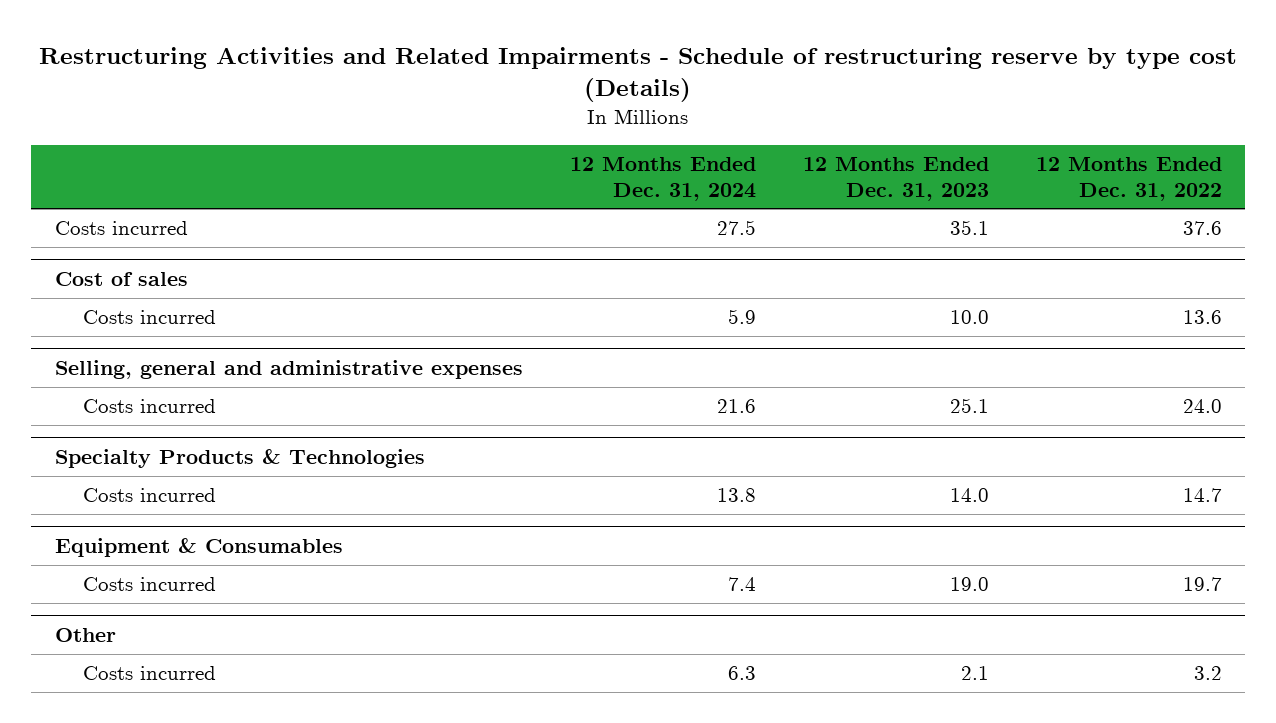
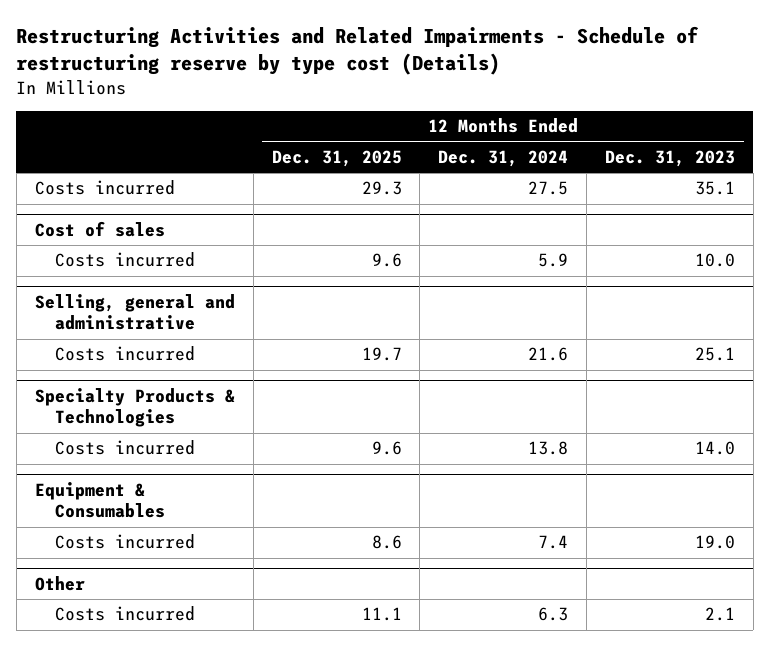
- | 12 Months Ended Dec. 31, 2024 | 12 Months Ended Dec. 31, 2023 | 12 Months Ended Dec. 31, 2022
+ | 12 Months Ended Dec. 31, 2025 | 12 Months Ended Dec. 31, 2024 | 12 Months Ended Dec. 31, 2023
- Selling, general and administrative expenses
+ Selling, general and administrative

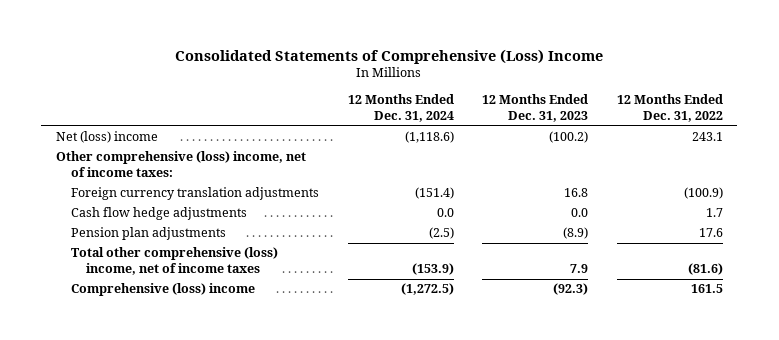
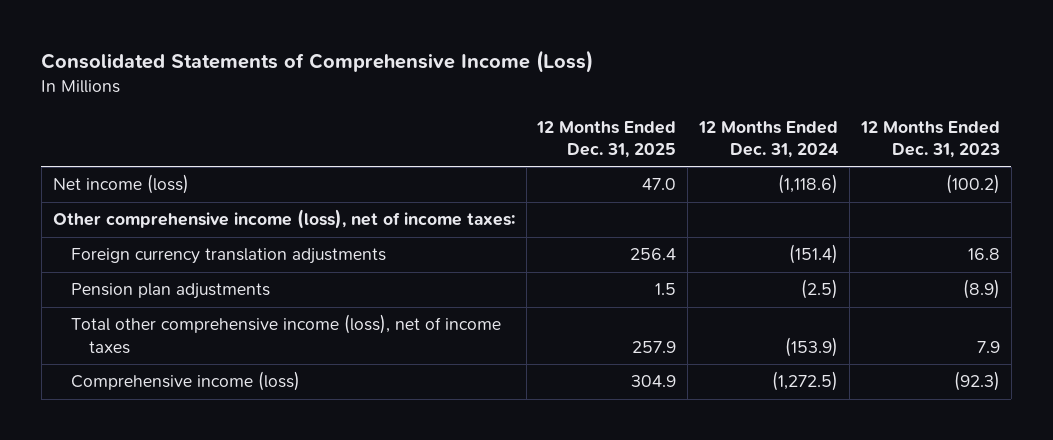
- Consolidated Statements of Comprehensive (Loss) Income
+ Consolidated Statements of Comprehensive Income (Loss)
- | 12 Months Ended Dec. 31, 2024 | 12 Months Ended Dec. 31, 2023 | 12 Months Ended Dec. 31, 2022
+ | 12 Months Ended Dec. 31, 2025 | 12 Months Ended Dec. 31, 2024 | 12 Months Ended Dec. 31, 2023
- Net (loss) income | (1,118.6) | (100.2) | 243.1
- Other comprehensive (loss) income, net of income taxes:
+ Net income (loss) | 47.0 | (1,118.6) | (100.2)
+ Other comprehensive income (loss), net of income taxes:
- Cash flow hedge adjustments | 0.0 | 0.0 | 1.7
- Total other comprehensive (loss) income, net of income taxes | (153.9) | 7.9 | (81.6)
- Comprehensive (loss) income | (1,272.5) | (92.3) | 161.5
+ Total other comprehensive income (loss), net of income taxes | 257.9 | (153.9) | 7.9
+ Comprehensive income (loss) | 304.9 | (1,272.5) | (92.3)

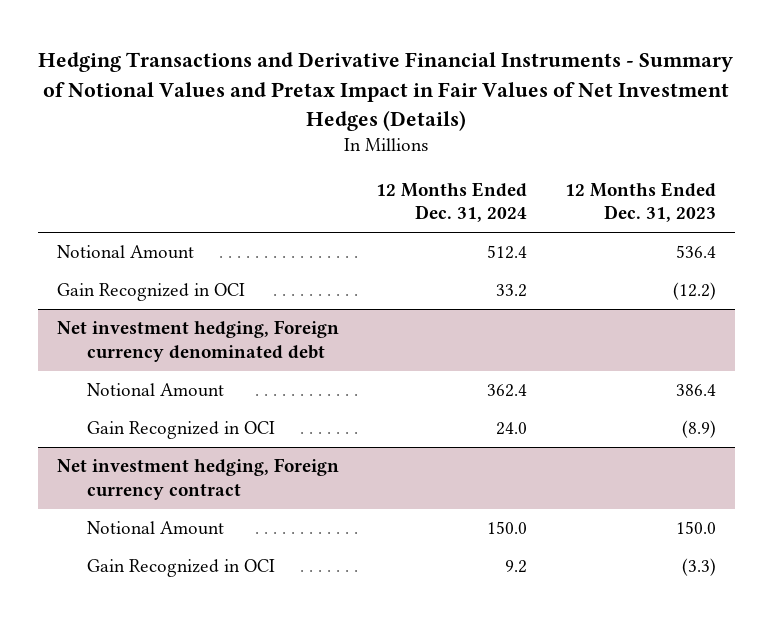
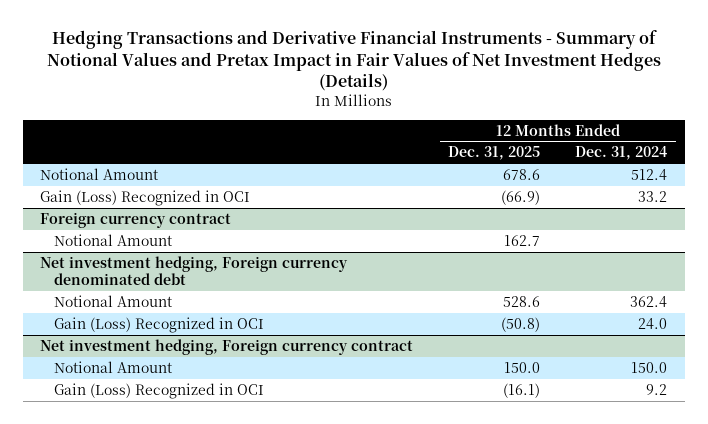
- | 12 Months Ended Dec. 31, 2024 | 12 Months Ended Dec. 31, 2023
+ | 12 Months Ended Dec. 31, 2025 | 12 Months Ended Dec. 31, 2024
- Gain Recognized in OCI | 33.2 | (12.2)
+ Gain (Loss) Recognized in OCI | (66.9) | 33.2
+ Foreign currency contract
+ Notional Amount | 162.7 |
@ Net investment hedging, Foreign currency denominated debt
- Gain Recognized in OCI | 24.0 | (8.9)
+ Gain (Loss) Recognized in OCI | (50.8) | 24.0
@ Net investment hedging, Foreign currency contract
- Gain Recognized in OCI | 9.2 | (3.3)
+ Gain (Loss) Recognized in OCI | (16.1) | 9.2

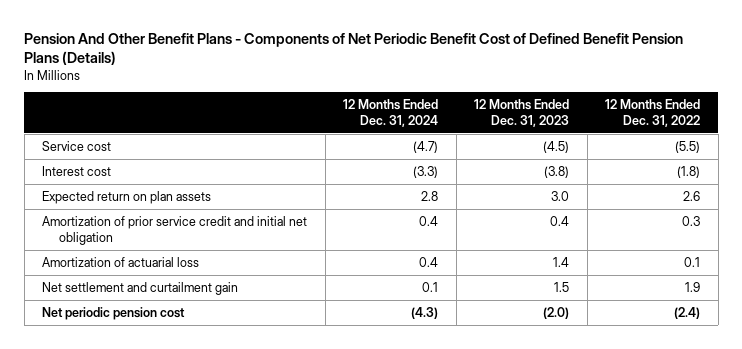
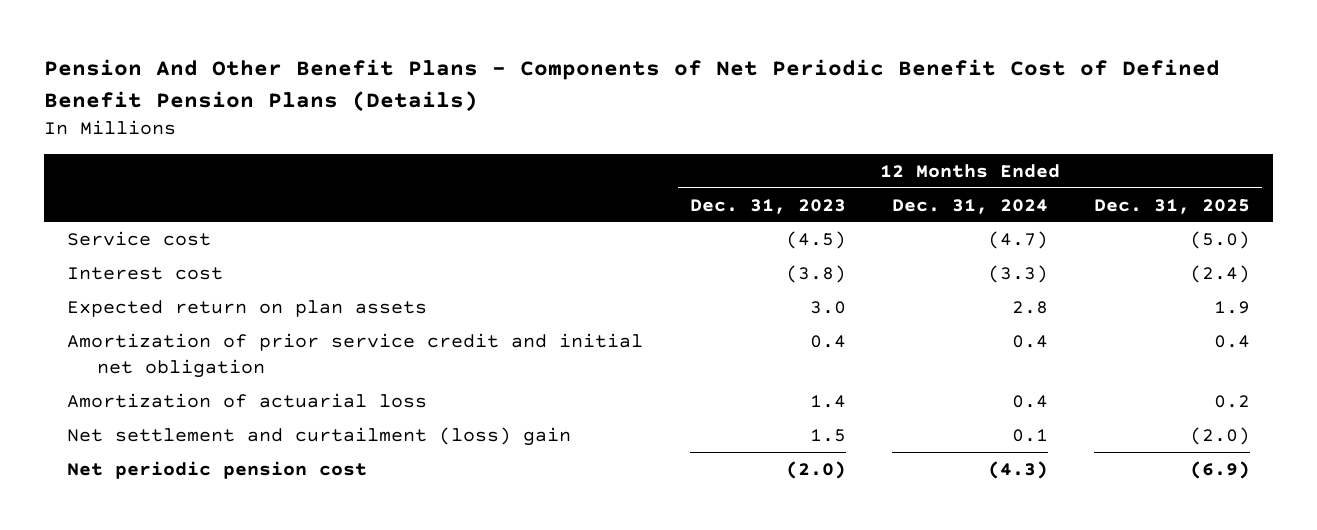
- | 12 Months Ended Dec. 31, 2024 | 12 Months Ended Dec. 31, 2023 | 12 Months Ended Dec. 31, 2022
+ | 12 Months Ended Dec. 31, 2023 | 12 Months Ended Dec. 31, 2024 | 12 Months Ended Dec. 31, 2025
- Net settlement and curtailment gain | 0.1 | 1.5 | 1.9
+ Net settlement and curtailment (loss) gain | 1.5 | 0.1 | (2.0)

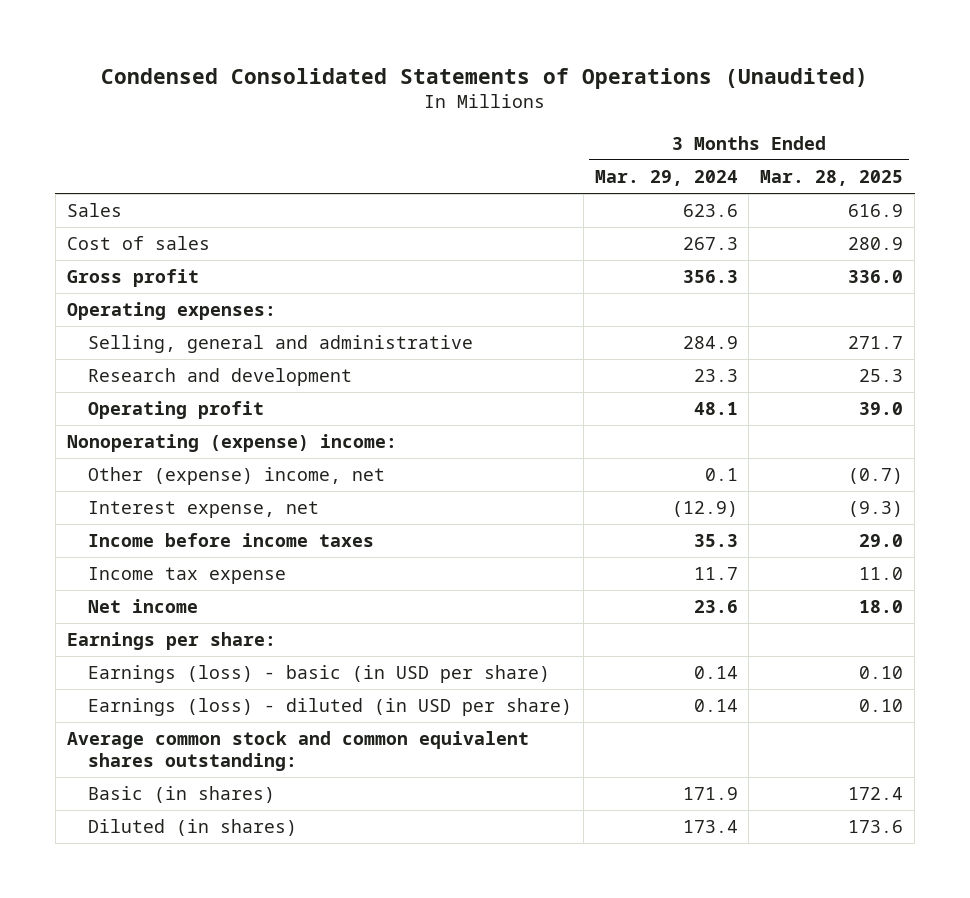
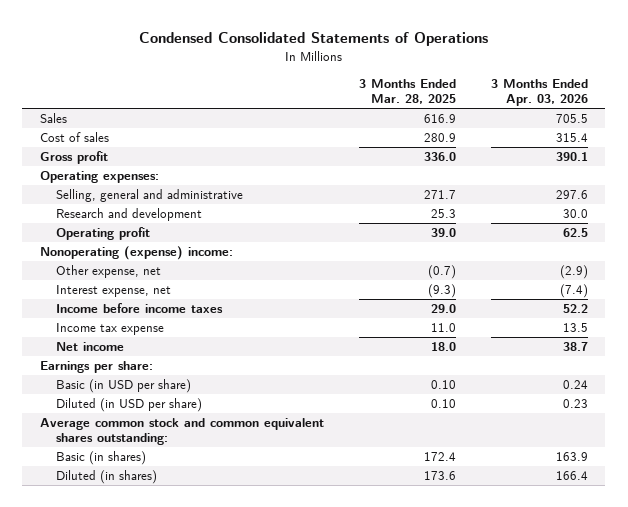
- Condensed Consolidated Statements of Operations (Unaudited)
+ Condensed Consolidated Statements of Operations
- | 3 Months Ended Mar. 29, 2024 | 3 Months Ended Mar. 28, 2025
+ | 3 Months Ended Mar. 28, 2025 | 3 Months Ended Apr. 03, 2026
- Other (expense) income, net | 0.1 | (0.7)
+ Other expense, net | (0.7) | (2.9)
- Earnings (loss) - basic (in USD per share) | 0.14 | 0.10
- Earnings (loss) - diluted (in USD per share) | 0.14 | 0.10
+ Basic (in USD per share) | 0.10 | 0.24
+ Diluted (in USD per share) | 0.10 | 0.23

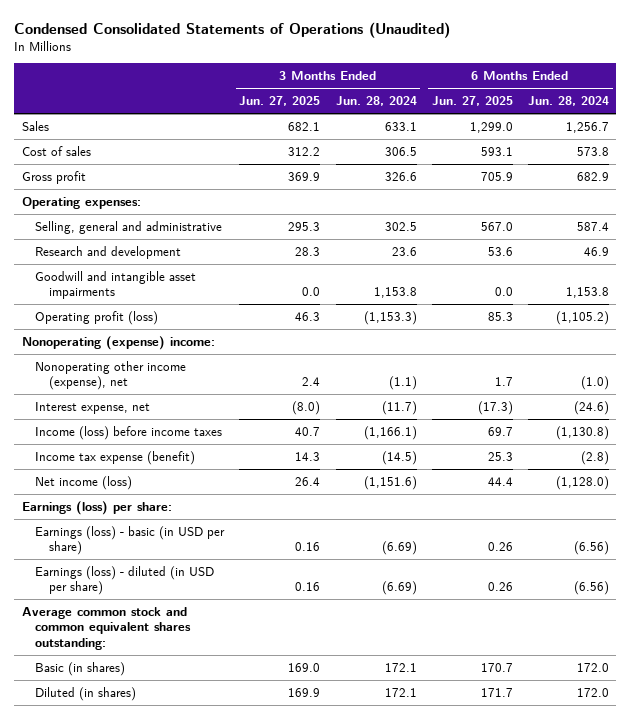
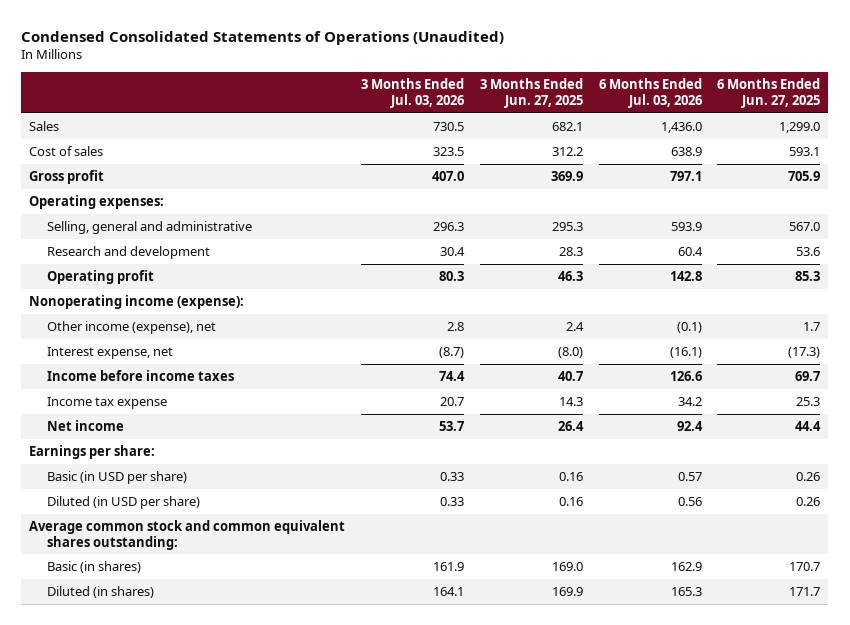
- | 3 Months Ended Jun. 27, 2025 | 3 Months Ended Jun. 28, 2024 | 6 Months Ended Jun. 27, 2025 | 6 Months Ended Jun. 28, 2024
+ | 3 Months Ended Jul. 03, 2026 | 3 Months Ended Jun. 27, 2025 | 6 Months Ended Jul. 03, 2026 | 6 Months Ended Jun. 27, 2025
- Goodwill and intangible asset impairments | 0.0 | 1,153.8 | 0.0 | 1,153.8
- Operating profit (loss) | 46.3 | (1,153.3) | 85.3 | (1,105.2)
- Nonoperating (expense) income:
- Nonoperating other income (expense), net | 2.4 | (1.1) | 1.7 | (1.0)
+ Operating profit | 80.3 | 46.3 | 142.8 | 85.3
+ Nonoperating income (expense):
+ Other income (expense), net | 2.8 | 2.4 | (0.1) | 1.7
- Income (loss) before income taxes | 40.7 | (1,166.1) | 69.7 | (1,130.8)
- Income tax expense (benefit) | 14.3 | (14.5) | 25.3 | (2.8)
- Net income (loss) | 26.4 | (1,151.6) | 44.4 | (1,128.0)
- Earnings (loss) per share:
- Earnings (loss) - basic (in USD per share) | 0.16 | (6.69) | 0.26 | (6.56)
- Earnings (loss) - diluted (in USD per share) | 0.16 | (6.69) | 0.26 | (6.56)
+ Income before income taxes | 74.4 | 40.7 | 126.6 | 69.7
+ Income tax expense | 20.7 | 14.3 | 34.2 | 25.3
+ Net income | 53.7 | 26.4 | 92.4 | 44.4
+ Earnings per share:
+ Basic (in USD per share) | 0.33 | 0.16 | 0.57 | 0.26
+ Diluted (in USD per share) | 0.33 | 0.16 | 0.56 | 0.26

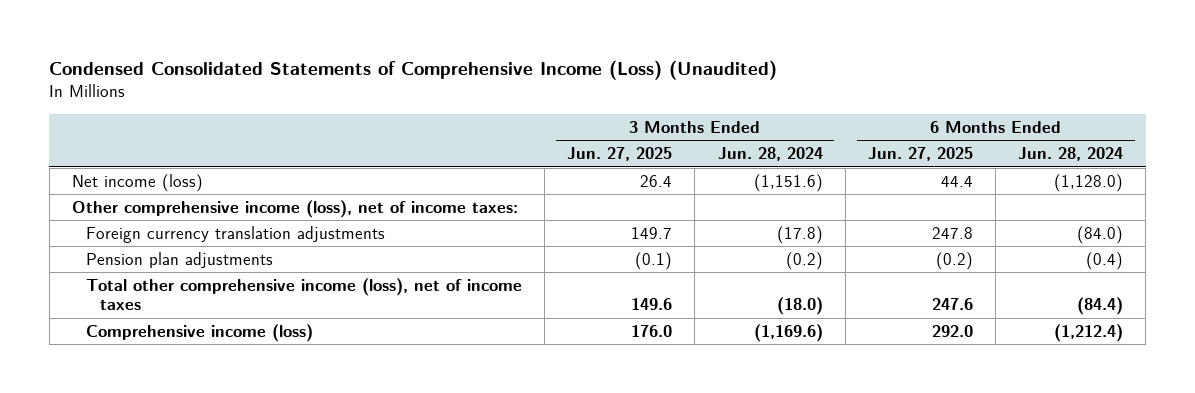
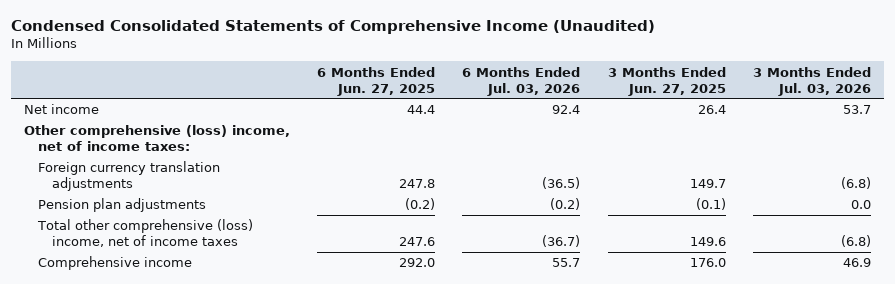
- Condensed Consolidated Statements of Comprehensive Income (Loss) (Unaudited)
+ Condensed Consolidated Statements of Comprehensive Income (Unaudited)
- | 3 Months Ended Jun. 27, 2025 | 3 Months Ended Jun. 28, 2024 | 6 Months Ended Jun. 27, 2025 | 6 Months Ended Jun. 28, 2024
+ | 6 Months Ended Jun. 27, 2025 | 6 Months Ended Jul. 03, 2026 | 3 Months Ended Jun. 27, 2025 | 3 Months Ended Jul. 03, 2026
- Net income (loss) | 26.4 | (1,151.6) | 44.4 | (1,128.0)
- Other comprehensive income (loss), net of income taxes:
+ Net income | 44.4 | 92.4 | 26.4 | 53.7
+ Other comprehensive (loss) income, net of income taxes:
- Total other comprehensive income (loss), net of income taxes | 149.6 | (18.0) | 247.6 | (84.4)
- Comprehensive income (loss) | 176.0 | (1,169.6) | 292.0 | (1,212.4)
+ Total other comprehensive (loss) income, net of income taxes | 247.6 | (36.7) | 149.6 | (6.8)
+ Comprehensive income | 292.0 | 55.7 | 176.0 | 46.9

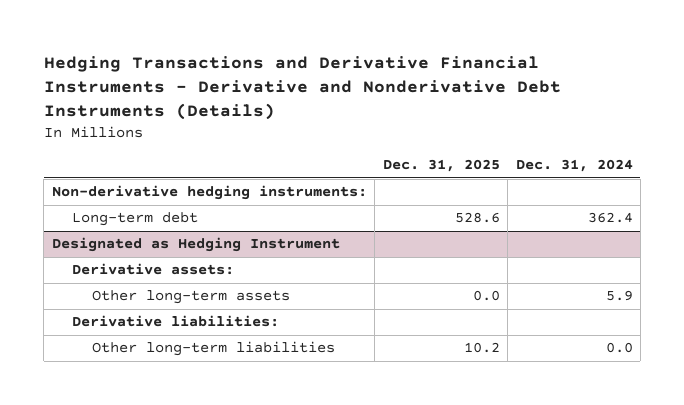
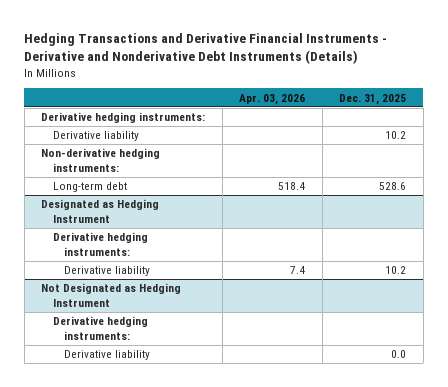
- | Dec. 31, 2025 | Dec. 31, 2024
+ | Apr. 03, 2026 | Dec. 31, 2025
+ Derivative hedging instruments:
+ Derivative liability | | 10.2
@ Designated as Hedging Instrument
- Derivative assets:
- Other long-term assets | 0.0 | 5.9
- Derivative liabilities:
- Other long-term liabilities | 10.2 | 0.0
+ Derivative hedging instruments:
+ Derivative liability | 7.4 | 10.2
+ Not Designated as Hedging Instrument
+ Derivative hedging instruments:
+ Derivative liability | | 0.0

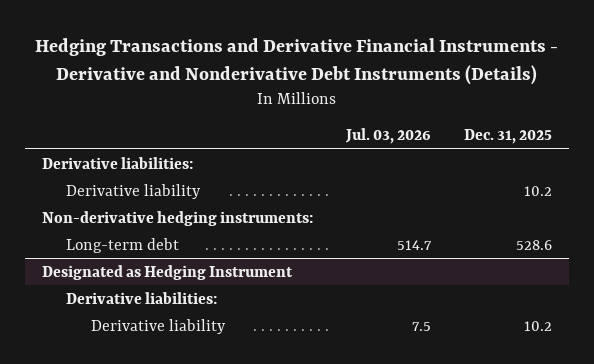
- | Apr. 03, 2026 | Dec. 31, 2025
+ | Jul. 03, 2026 | Dec. 31, 2025
- Derivative hedging instruments:
+ Derivative liabilities:
@ Designated as Hedging Instrument
- Derivative hedging instruments:
+ Derivative liabilities:
- Not Designated as Hedging Instrument
- Derivative hedging instruments:
- Derivative liability | | 0.0

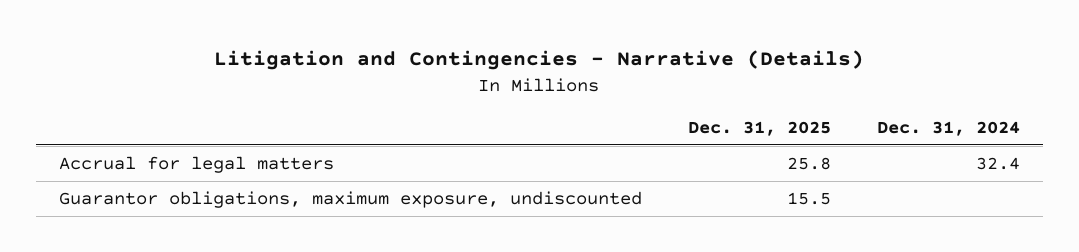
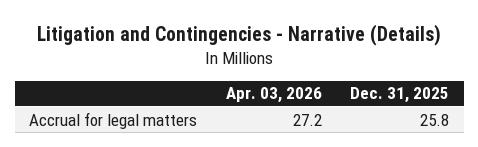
- | Dec. 31, 2025 | Dec. 31, 2024
+ | Apr. 03, 2026 | Dec. 31, 2025
- Guarantor obligations, maximum exposure, undiscounted | 15.5 |

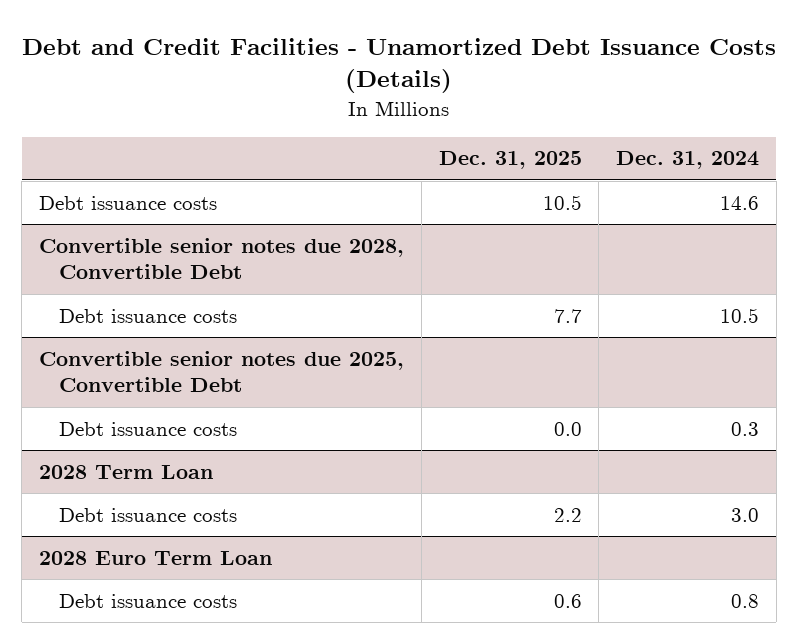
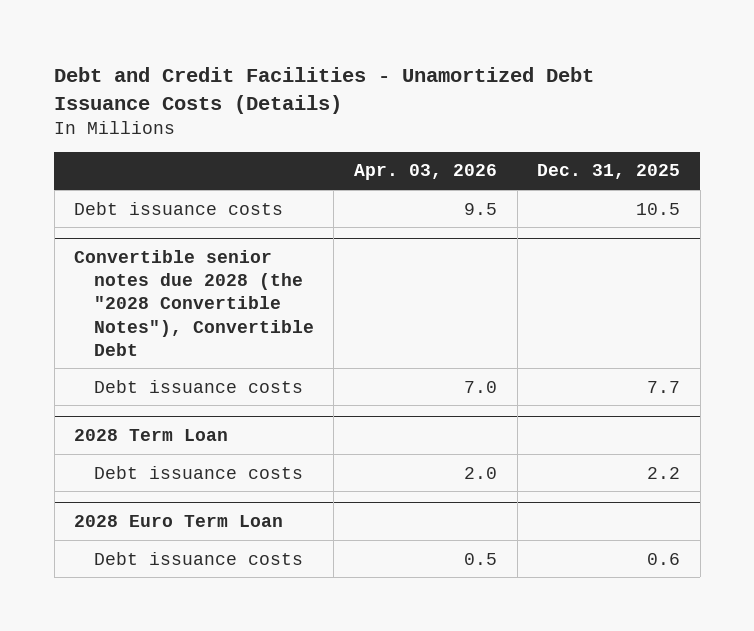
- | Dec. 31, 2025 | Dec. 31, 2024
+ | Apr. 03, 2026 | Dec. 31, 2025
- Convertible senior notes due 2028, Convertible Debt
+ Convertible senior notes due 2028 (the "2028 Convertible Notes"), Convertible Debt
- Convertible senior notes due 2025, Convertible Debt
- Debt issuance costs | 0.0 | 0.3

